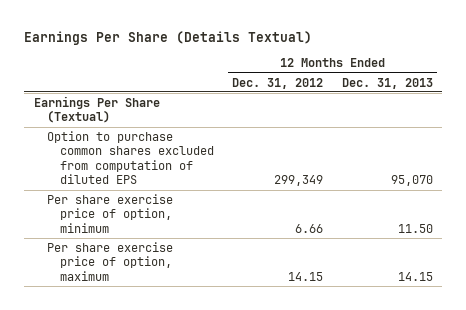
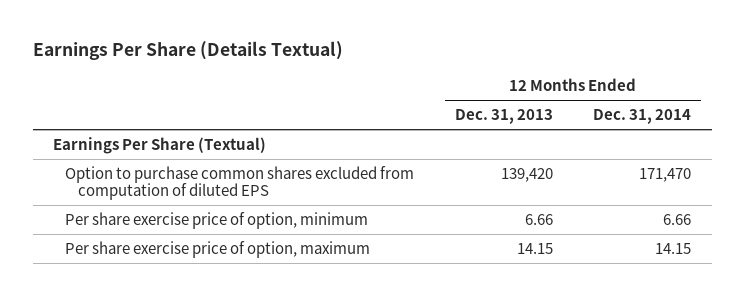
- | 12 Months Ended Dec. 31, 2012 | 12 Months Ended Dec. 31, 2013
+ | 12 Months Ended Dec. 31, 2013 | 12 Months Ended Dec. 31, 2014
- Option to purchase common shares excluded from computation of diluted EPS | 299,349 | 95,070
- Per share exercise price of option, minimum | 6.66 | 11.50
+ Option to purchase common shares excluded from computation of diluted EPS | 139,420 | 171,470
+ Per share exercise price of option, minimum | 6.66 | 6.66

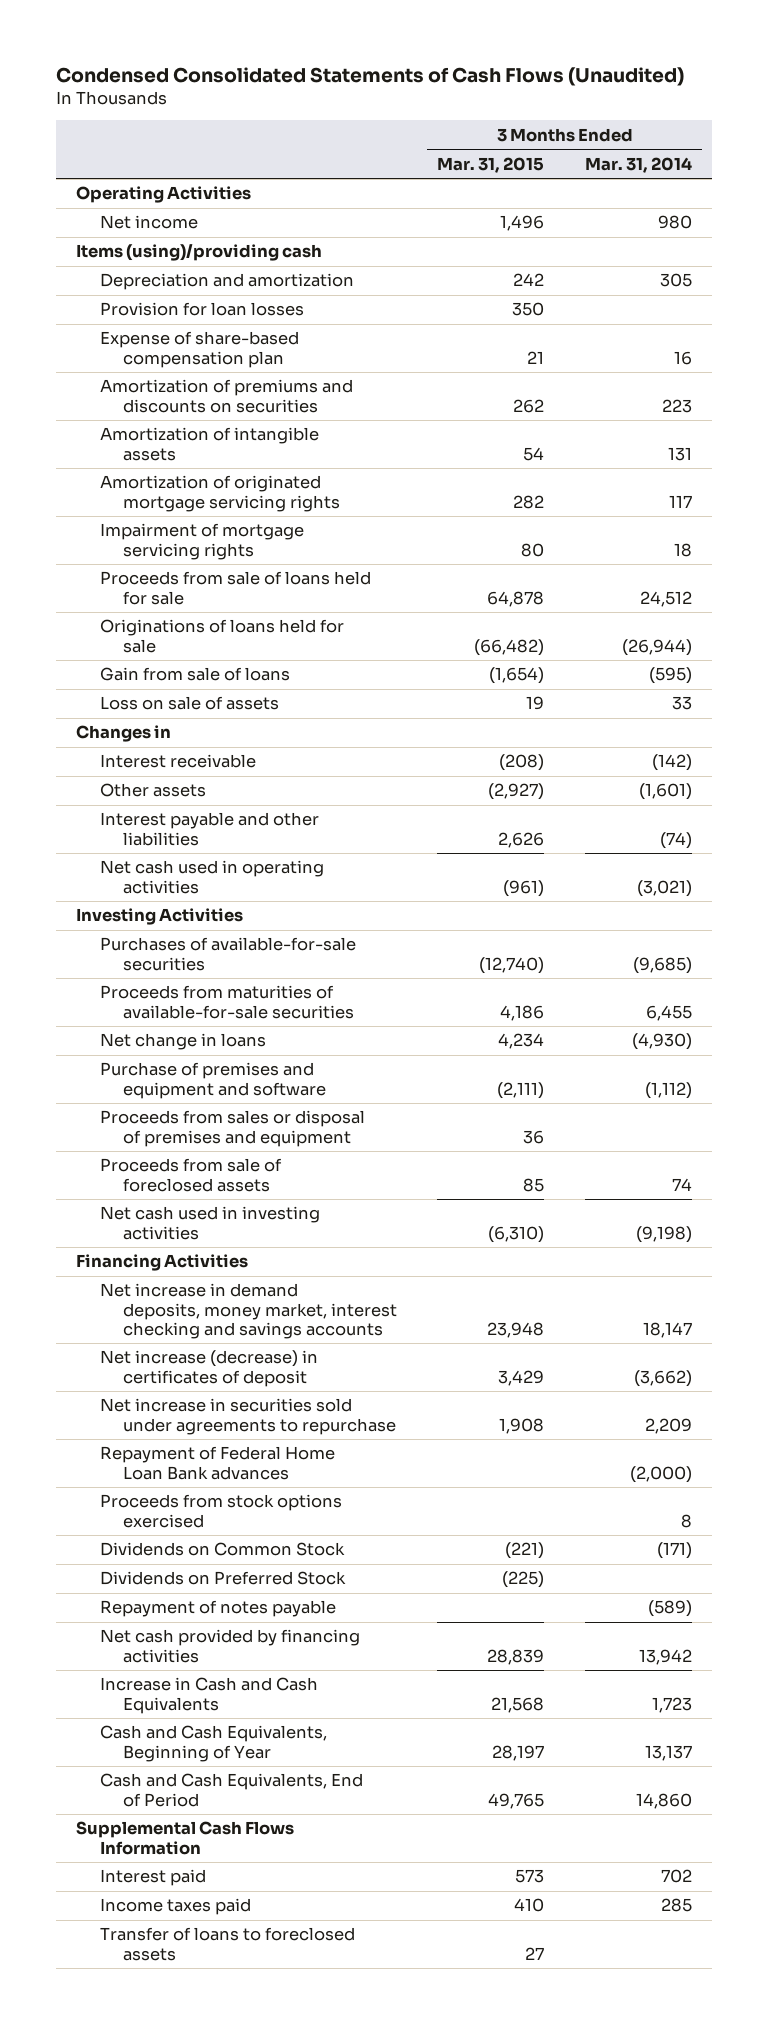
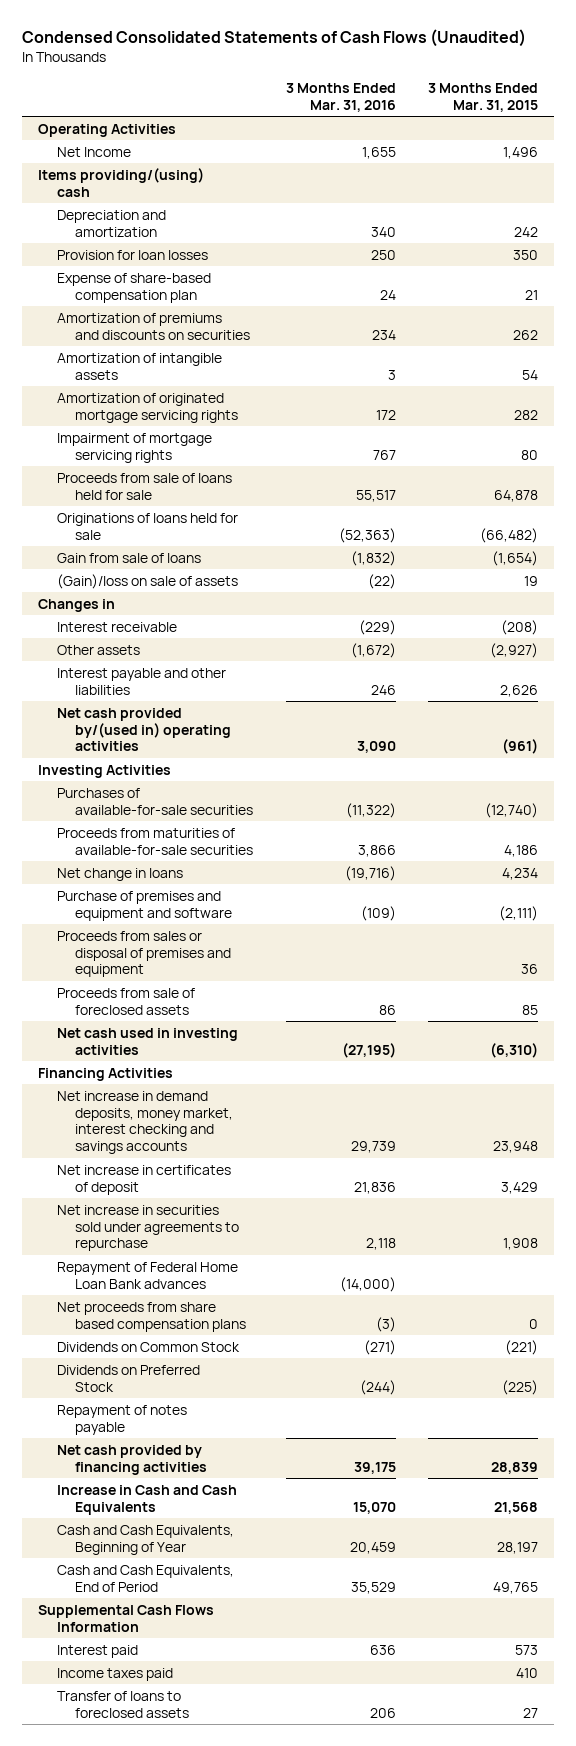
- | 3 Months Ended Mar. 31, 2015 | 3 Months Ended Mar. 31, 2014
+ | 3 Months Ended Mar. 31, 2016 | 3 Months Ended Mar. 31, 2015
- Net income | 1,496 | 980
- Items (using)/providing cash
+ Net Income | 1,655 | 1,496
+ Items providing/(using) cash
- Loss on sale of assets | 19 | 33
+ (Gain)/loss on sale of assets | (22) | 19
- Net cash used in operating activities | (961) | (3,021)
+ Net cash provided by/(used in) operating activities | 3,090 | (961)
- Net increase (decrease) in certificates of deposit | 3,429 | (3,662)
+ Net increase in certificates of deposit | 21,836 | 3,429
- Proceeds from stock options exercised | | 8
+ Net proceeds from share based compensation plans | (3) | 0

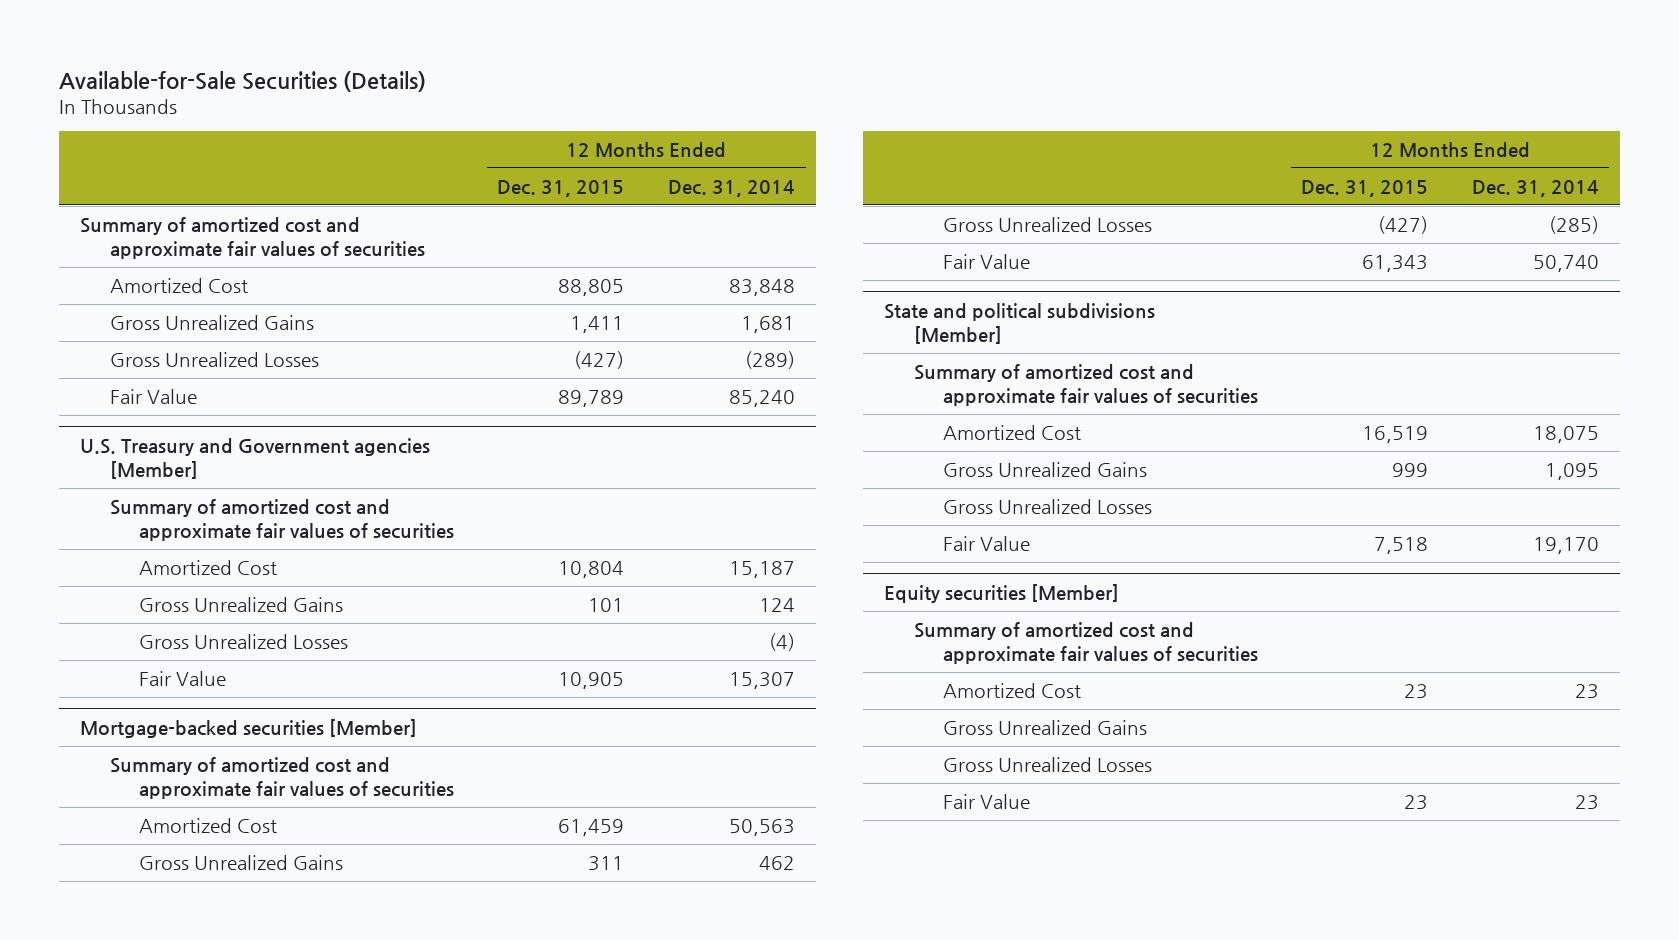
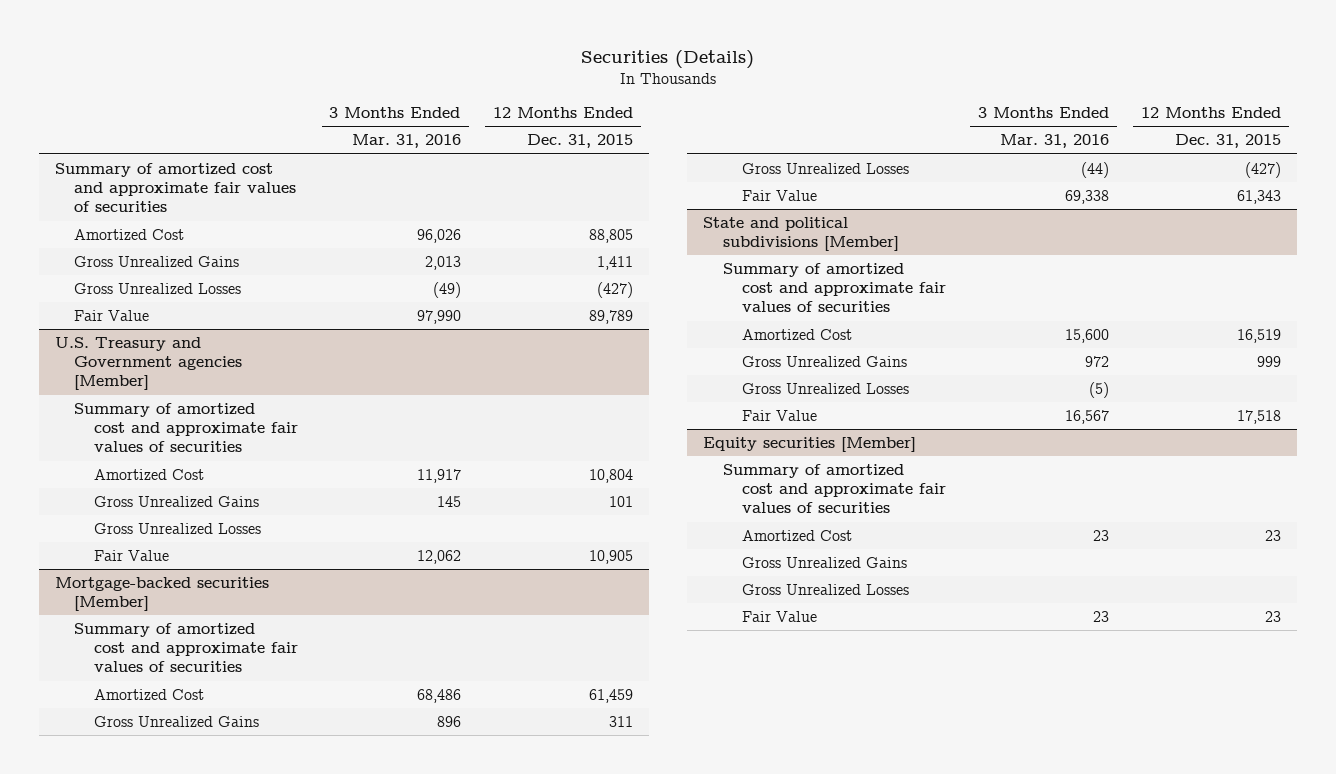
- Available-for-Sale Securities (Details)
+ Securities (Details)
- | 12 Months Ended Dec. 31, 2015 | 12 Months Ended Dec. 31, 2014
+ | 3 Months Ended Mar. 31, 2016 | 12 Months Ended Dec. 31, 2015
@ State and political subdivisions [Member]
- Fair Value | 7,518 | 19,170
+ Fair Value | 16,567 | 17,518

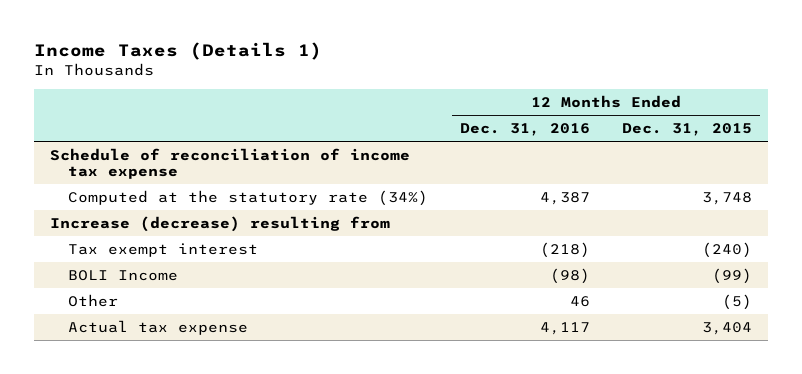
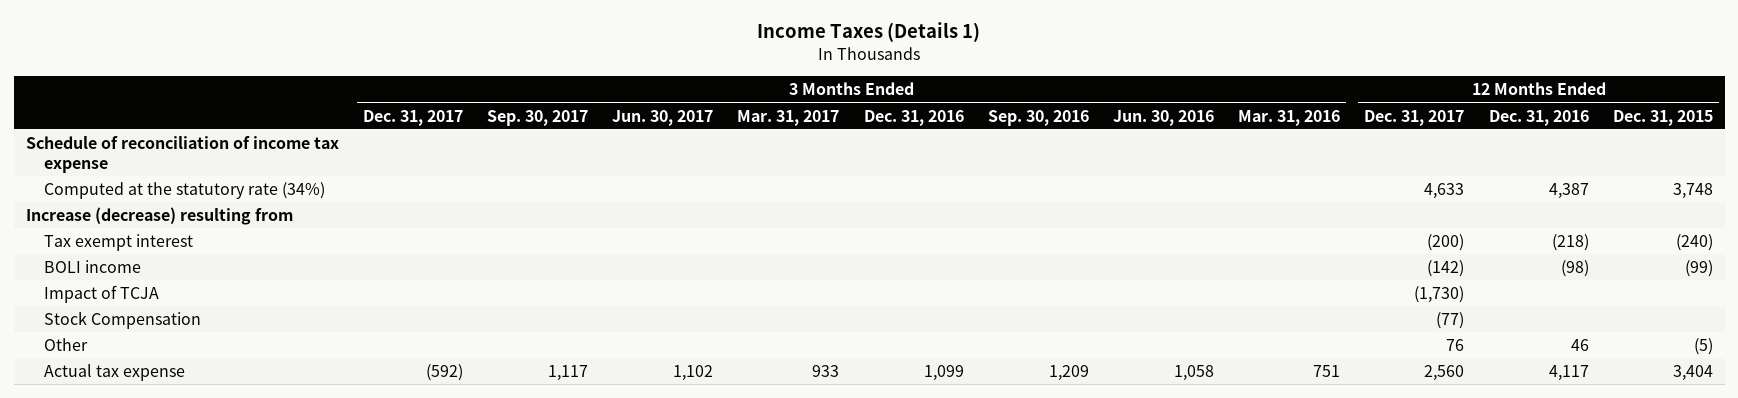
- | 12 Months Ended Dec. 31, 2016 | 12 Months Ended Dec. 31, 2015
+ | 3 Months Ended Dec. 31, 2017 | 3 Months Ended Sep. 30, 2017 | 3 Months Ended Jun. 30, 2017 | 3 Months Ended Mar. 31, 2017 | 3 Months Ended Dec. 31, 2016 | 3 Months Ended Sep. 30, 2016 | 3 Months Ended Jun. 30, 2016 | 3 Months Ended Mar. 31, 2016 | 12 Months Ended Dec. 31, 2017 | 12 Months Ended Dec. 31, 2016 | 12 Months Ended Dec. 31, 2015
- BOLI Income | (98) | (99)
+ BOLI income | | | | | | | | | (142) | (98) | (99)
+ Impact of TCJA | | | | | | | | | (1,730) | |
+ Stock Compensation | | | | | | | | | (77) | |

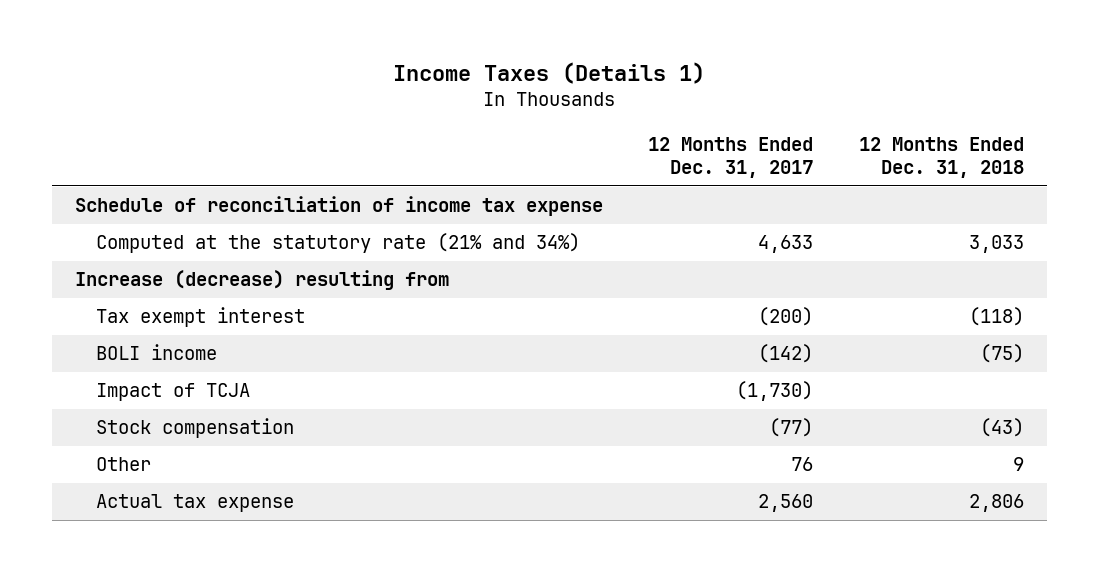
- | 3 Months Ended Dec. 31, 2017 | 3 Months Ended Sep. 30, 2017 | 3 Months Ended Jun. 30, 2017 | 3 Months Ended Mar. 31, 2017 | 3 Months Ended Dec. 31, 2016 | 3 Months Ended Sep. 30, 2016 | 3 Months Ended Jun. 30, 2016 | 3 Months Ended Mar. 31, 2016 | 12 Months Ended Dec. 31, 2017 | 12 Months Ended Dec. 31, 2016 | 12 Months Ended Dec. 31, 2015
+ | 12 Months Ended Dec. 31, 2017 | 12 Months Ended Dec. 31, 2018
- Computed at the statutory rate (34%) | | | | | | | | | 4,633 | 4,387 | 3,748
+ Computed at the statutory rate (21% and 34%) | 4,633 | 3,033
- Stock Compensation | | | | | | | | | (77) | |
+ Stock compensation | (77) | (43)

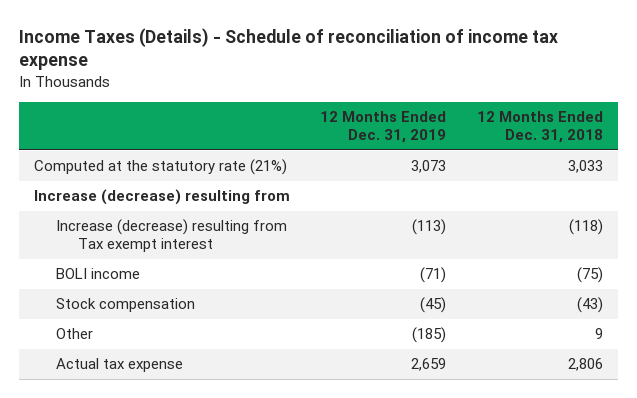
- Income Taxes (Details 1)
+ Income Taxes (Details) - Schedule of reconciliation of income tax expense
- | 12 Months Ended Dec. 31, 2017 | 12 Months Ended Dec. 31, 2018
+ | 12 Months Ended Dec. 31, 2019 | 12 Months Ended Dec. 31, 2018
- Schedule of reconciliation of income tax expense
- Computed at the statutory rate (21% and 34%) | 4,633 | 3,033
+ Computed at the statutory rate (21%) | 3,073 | 3,033
- Tax exempt interest | (200) | (118)
+ Increase (decrease) resulting from Tax exempt interest | (113) | (118)
- Impact of TCJA | (1,730) |

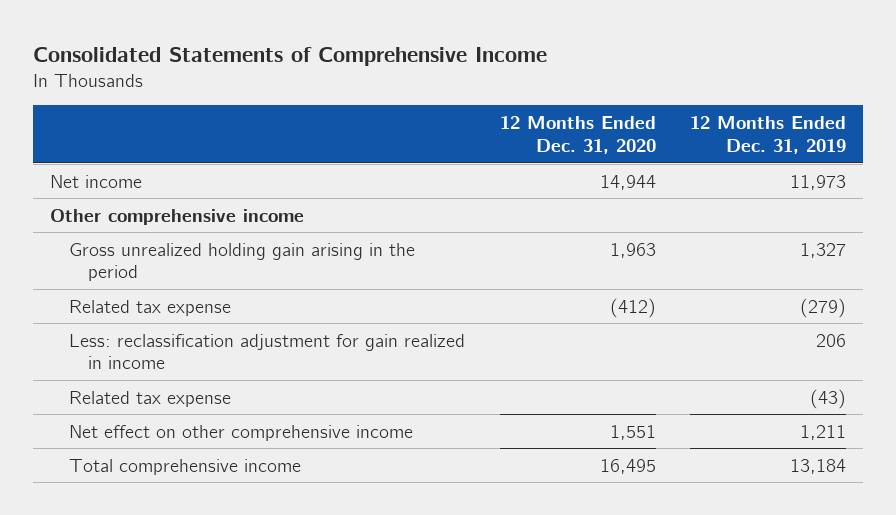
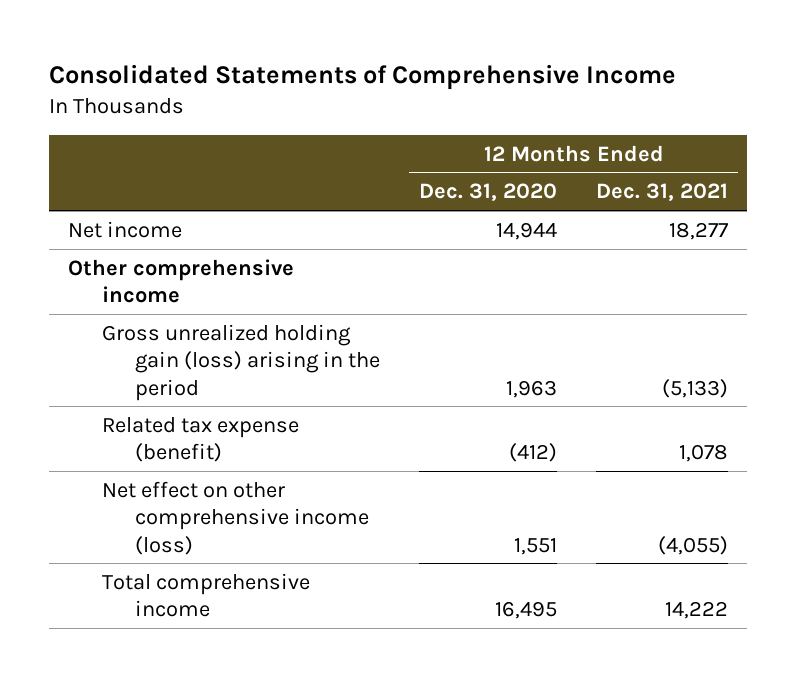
- | 12 Months Ended Dec. 31, 2020 | 12 Months Ended Dec. 31, 2019
+ | 12 Months Ended Dec. 31, 2020 | 12 Months Ended Dec. 31, 2021
- Gross unrealized holding gain arising in the period | 1,963 | 1,327
- Related tax expense | (412) | (279)
- Less: reclassification adjustment for gain realized in income | | 206
- Related tax expense | | (43)
- Net effect on other comprehensive income | 1,551 | 1,211
+ Gross unrealized holding gain (loss) arising in the period | 1,963 | (5,133)
+ Related tax expense (benefit) | (412) | 1,078
+ Net effect on other comprehensive income (loss) | 1,551 | (4,055)

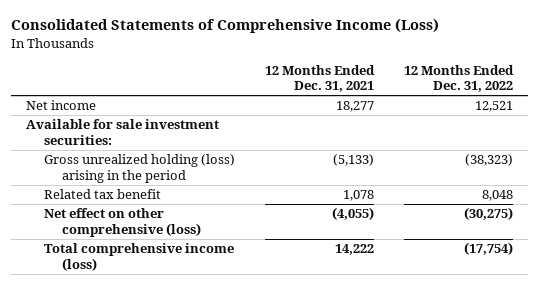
- Consolidated Statements of Comprehensive Income
+ Consolidated Statements of Comprehensive Income (Loss)
- | 12 Months Ended Dec. 31, 2020 | 12 Months Ended Dec. 31, 2021
+ | 12 Months Ended Dec. 31, 2021 | 12 Months Ended Dec. 31, 2022
- Other comprehensive income
- Gross unrealized holding gain (loss) arising in the period | 1,963 | (5,133)
- Related tax expense (benefit) | (412) | 1,078
- Net effect on other comprehensive income (loss) | 1,551 | (4,055)
- Total comprehensive income | 16,495 | 14,222
+ Available for sale investment securities:
+ Gross unrealized holding (loss) arising in the period | (5,133) | (38,323)
+ Related tax benefit | 1,078 | 8,048
+ Net effect on other comprehensive (loss) | (4,055) | (30,275)
+ Total comprehensive income (loss) | 14,222 | (17,754)

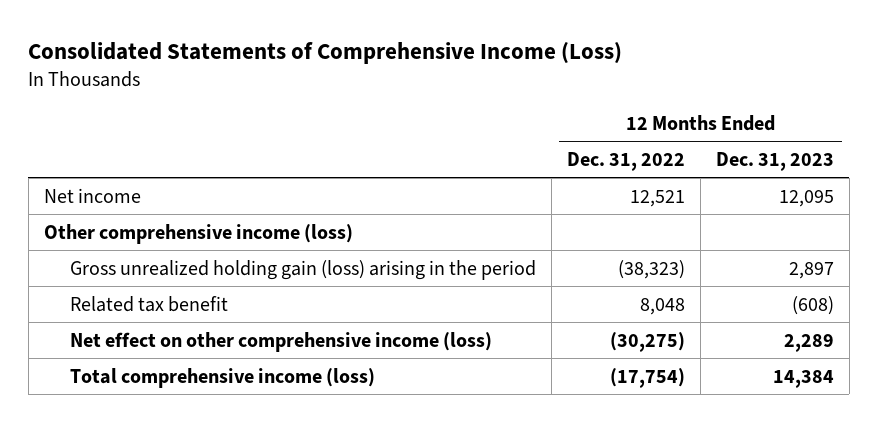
- | 12 Months Ended Dec. 31, 2021 | 12 Months Ended Dec. 31, 2022
+ | 12 Months Ended Dec. 31, 2022 | 12 Months Ended Dec. 31, 2023
- Available for sale investment securities:
- Gross unrealized holding (loss) arising in the period | (5,133) | (38,323)
+ Other comprehensive income (loss)
+ Gross unrealized holding gain (loss) arising in the period | (38,323) | 2,897
- Net effect on other comprehensive (loss) | (4,055) | (30,275)
+ Net effect on other comprehensive income (loss) | (30,275) | 2,289

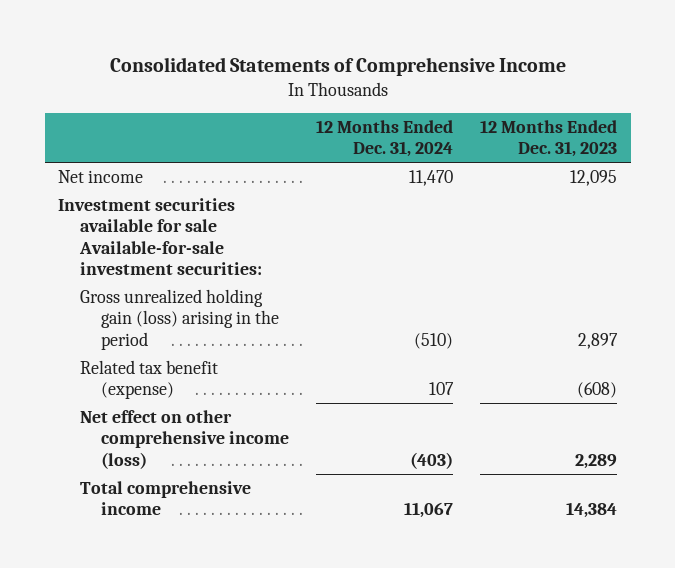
- Consolidated Statements of Comprehensive Income (Loss)
+ Consolidated Statements of Comprehensive Income
- | 12 Months Ended Dec. 31, 2022 | 12 Months Ended Dec. 31, 2023
+ | 12 Months Ended Dec. 31, 2024 | 12 Months Ended Dec. 31, 2023
- Other comprehensive income (loss)
+ Investment securities available for sale Available-for-sale investment securities:
- Related tax benefit | 8,048 | (608)
+ Related tax benefit (expense) | 107 | (608)
- Total comprehensive income (loss) | (17,754) | 14,384
+ Total comprehensive income | 11,067 | 14,384

